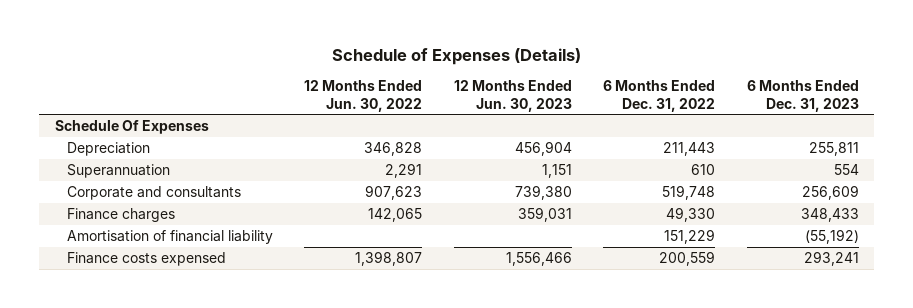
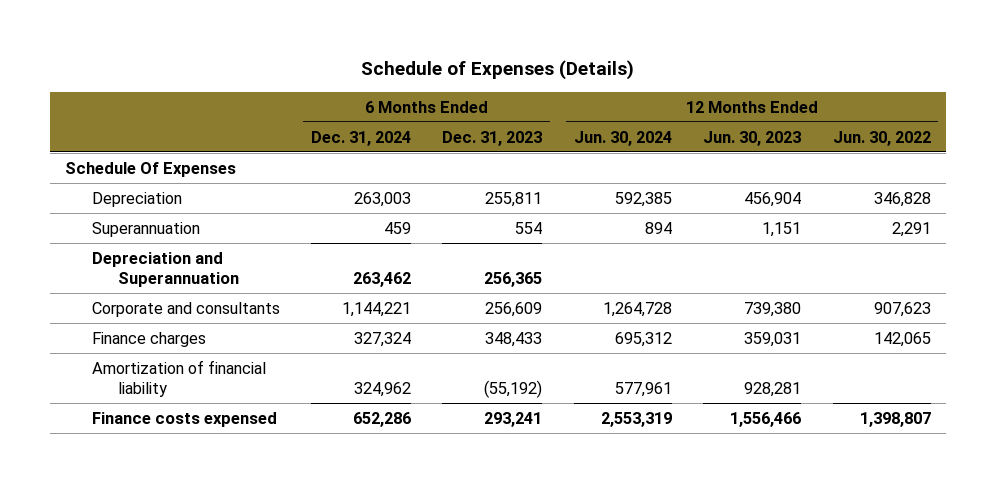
- | 12 Months Ended Jun. 30, 2022 | 12 Months Ended Jun. 30, 2023 | 6 Months Ended Dec. 31, 2022 | 6 Months Ended Dec. 31, 2023
+ | 6 Months Ended Dec. 31, 2024 | 6 Months Ended Dec. 31, 2023 | 12 Months Ended Jun. 30, 2024 | 12 Months Ended Jun. 30, 2023 | 12 Months Ended Jun. 30, 2022
+ Depreciation and Superannuation | 263,462 | 256,365 | | |
- Amortisation of financial liability | | | 151,229 | (55,192)
+ Amortization of financial liability | 324,962 | (55,192) | 577,961 | 928,281 |

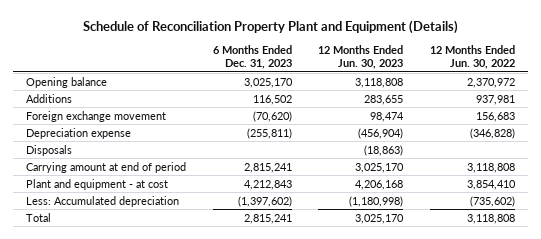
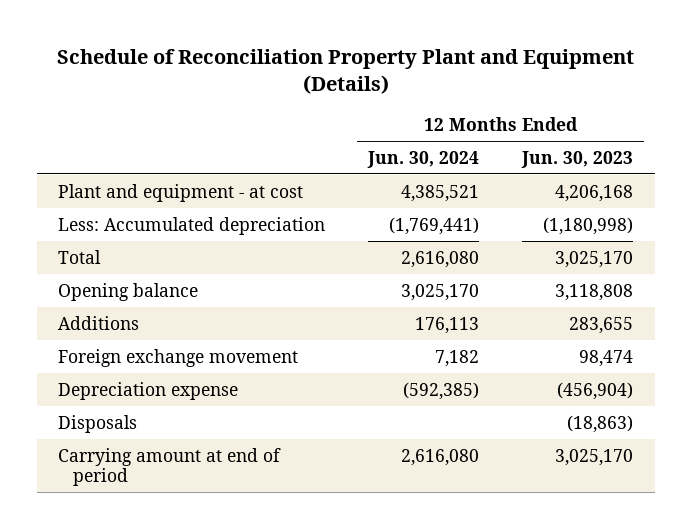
- | 6 Months Ended Dec. 31, 2023 | 12 Months Ended Jun. 30, 2023 | 12 Months Ended Jun. 30, 2022
+ | 12 Months Ended Jun. 30, 2024 | 12 Months Ended Jun. 30, 2023
moved up: Plant and equipment - at cost | 4,385,521 | 4,206,168
moved up: Less: Accumulated depreciation | (1,769,441) | (1,180,998)
moved up: Total | 2,616,080 | 3,025,170

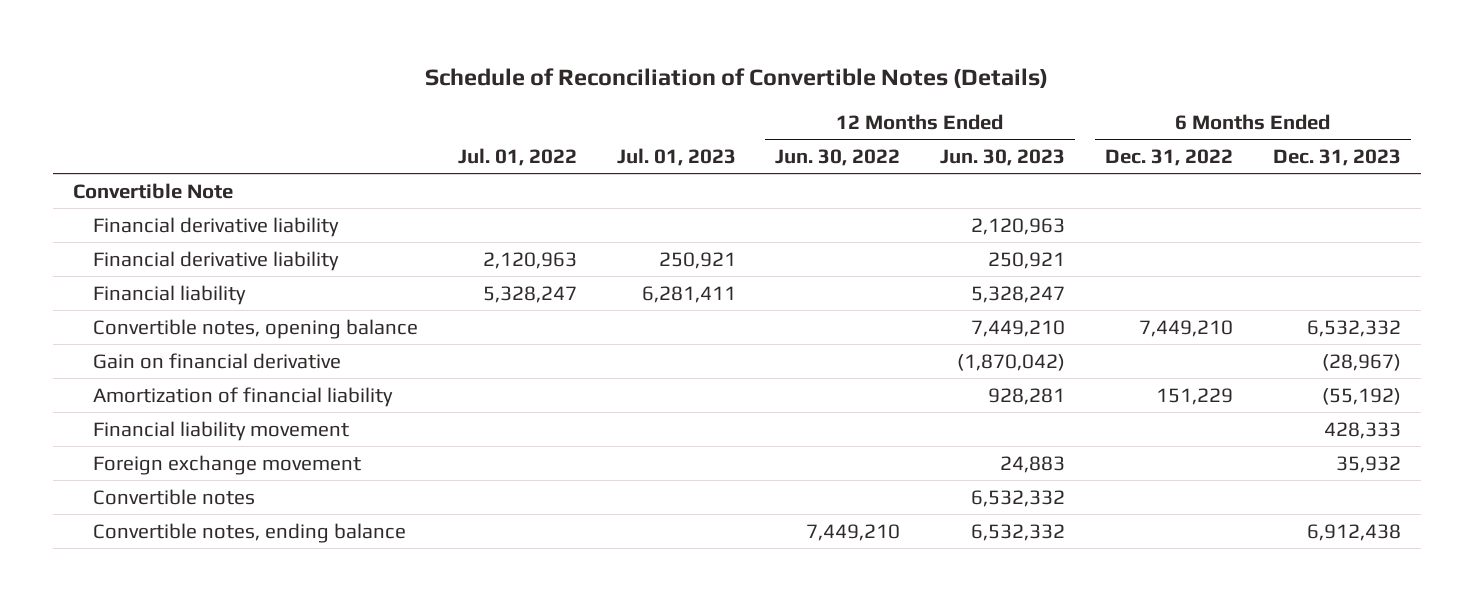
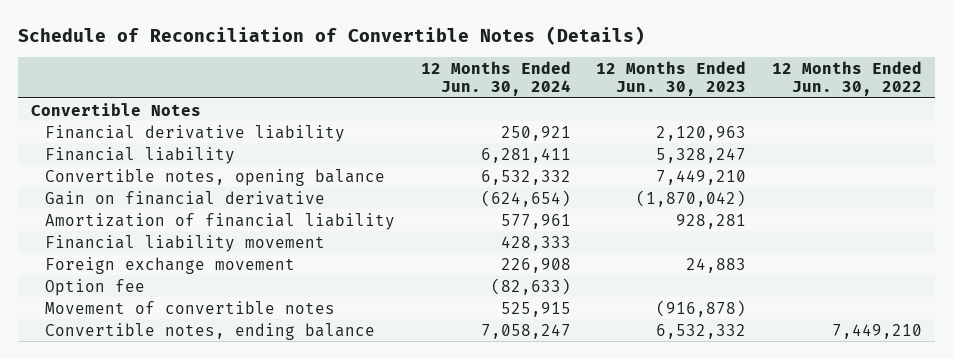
- | Jul. 01, 2022 | Jul. 01, 2023 | 12 Months Ended Jun. 30, 2022 | 12 Months Ended Jun. 30, 2023 | 6 Months Ended Dec. 31, 2022 | 6 Months Ended Dec. 31, 2023
+ | 12 Months Ended Jun. 30, 2024 | 12 Months Ended Jun. 30, 2023 | 12 Months Ended Jun. 30, 2022
- Convertible Note
+ Convertible Notes
- Financial derivative liability | 2,120,963 | 250,921 | | 250,921 | |
- Convertible notes | | | | 6,532,332 | |
+ Option fee | (82,633) | |
+ Movement of convertible notes | 525,915 | (916,878) |

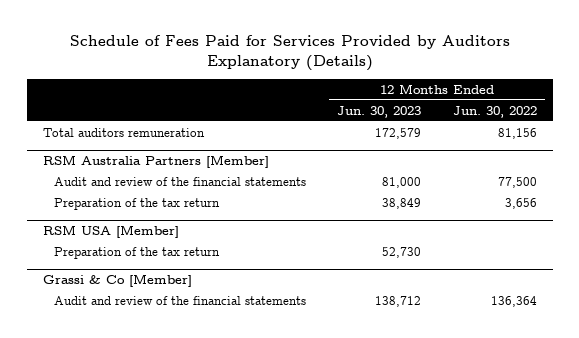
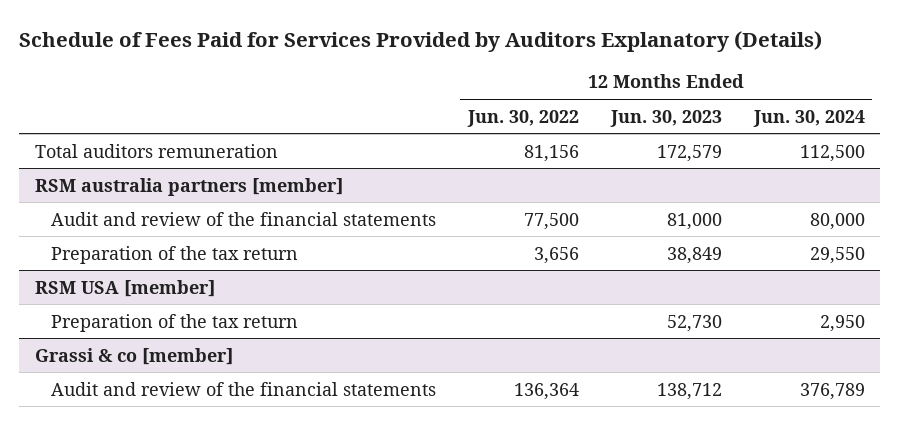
- | 12 Months Ended Jun. 30, 2023 | 12 Months Ended Jun. 30, 2022
+ | 12 Months Ended Jun. 30, 2022 | 12 Months Ended Jun. 30, 2023 | 12 Months Ended Jun. 30, 2024
- RSM Australia Partners [Member]
+ RSM australia partners [member]
- RSM USA [Member]
+ RSM USA [member]
- Grassi & Co [Member]
+ Grassi & co [member]

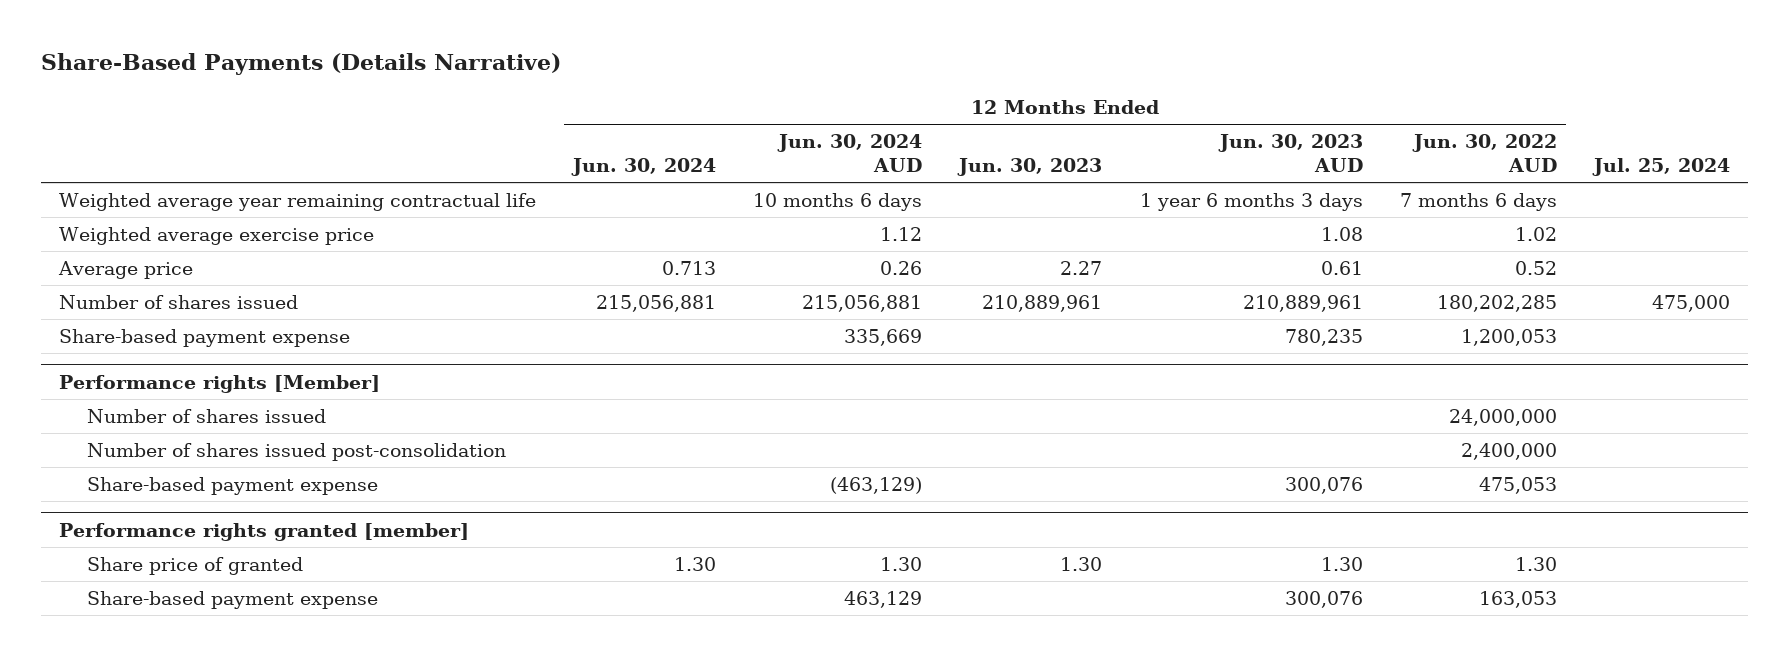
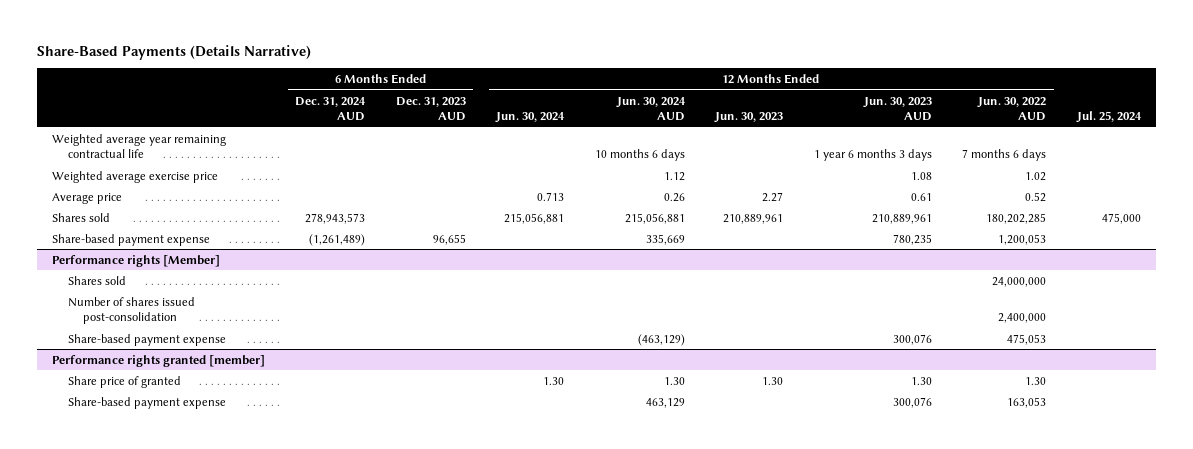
- | 12 Months Ended Jun. 30, 2024 | 12 Months Ended Jun. 30, 2024 AUD | 12 Months Ended Jun. 30, 2023 | 12 Months Ended Jun. 30, 2023 AUD | 12 Months Ended Jun. 30, 2022 AUD | Jul. 25, 2024
+ | 6 Months Ended Dec. 31, 2024 AUD | 6 Months Ended Dec. 31, 2023 AUD | 12 Months Ended Jun. 30, 2024 | 12 Months Ended Jun. 30, 2024 AUD | 12 Months Ended Jun. 30, 2023 | 12 Months Ended Jun. 30, 2023 AUD | 12 Months Ended Jun. 30, 2022 AUD | Jul. 25, 2024
- Number of shares issued | 215,056,881 | 215,056,881 | 210,889,961 | 210,889,961 | 180,202,285 | 475,000
+ Shares sold | 278,943,573 | | 215,056,881 | 215,056,881 | 210,889,961 | 210,889,961 | 180,202,285 | 475,000
@ Performance rights [Member]
- Number of shares issued | | | | | 24,000,000 |
+ Shares sold | | | | | | | 24,000,000 |

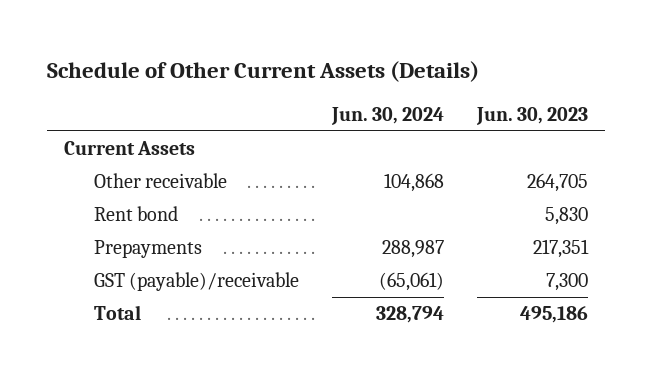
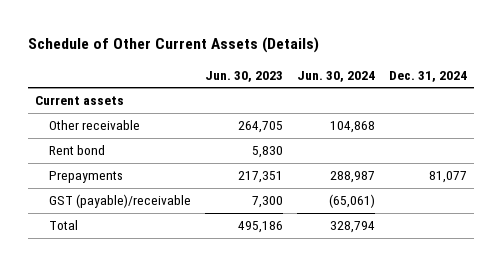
- | Jun. 30, 2024 | Jun. 30, 2023
+ | Jun. 30, 2023 | Jun. 30, 2024 | Dec. 31, 2024
- Current Assets
+ Current assets

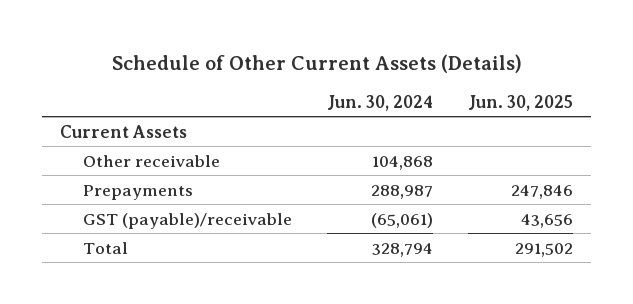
- | Jun. 30, 2023 | Jun. 30, 2024 | Dec. 31, 2024
+ | Jun. 30, 2024 | Jun. 30, 2025
- Current assets
+ Current Assets
- Rent bond | 5,830 | |

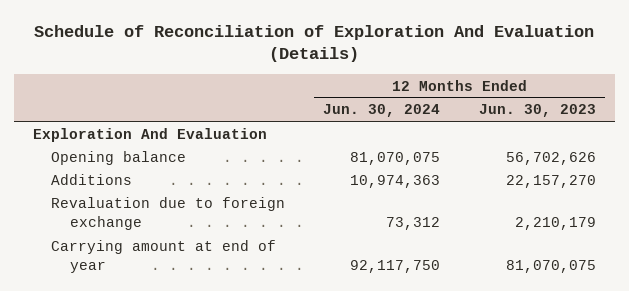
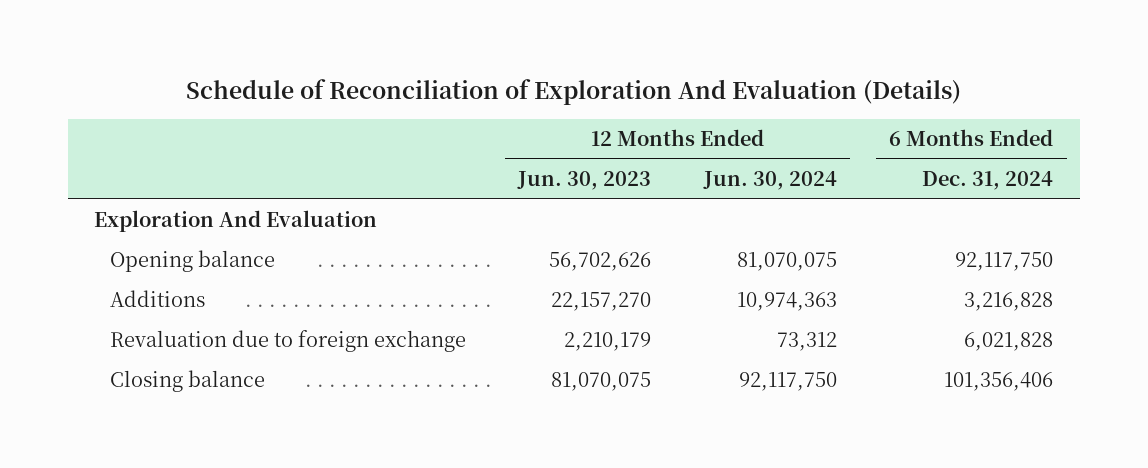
- | 12 Months Ended Jun. 30, 2024 | 12 Months Ended Jun. 30, 2023
+ | 12 Months Ended Jun. 30, 2023 | 12 Months Ended Jun. 30, 2024 | 6 Months Ended Dec. 31, 2024
- Carrying amount at end of year | 92,117,750 | 81,070,075
+ Closing balance | 81,070,075 | 92,117,750 | 101,356,406

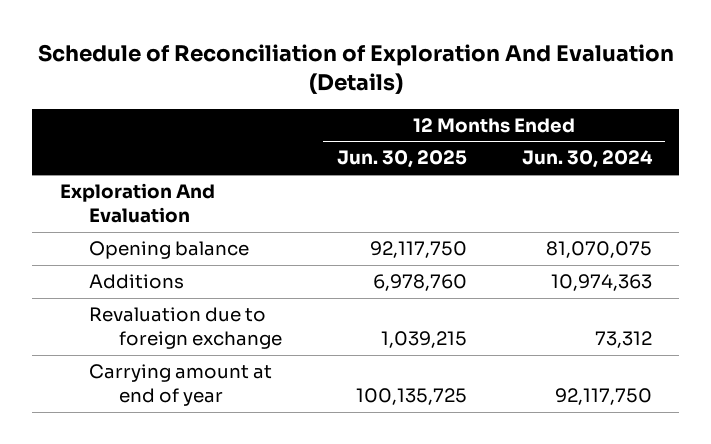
- | 12 Months Ended Jun. 30, 2023 | 12 Months Ended Jun. 30, 2024 | 6 Months Ended Dec. 31, 2024
+ | 12 Months Ended Jun. 30, 2025 | 12 Months Ended Jun. 30, 2024
- Closing balance | 81,070,075 | 92,117,750 | 101,356,406
+ Carrying amount at end of year | 100,135,725 | 92,117,750

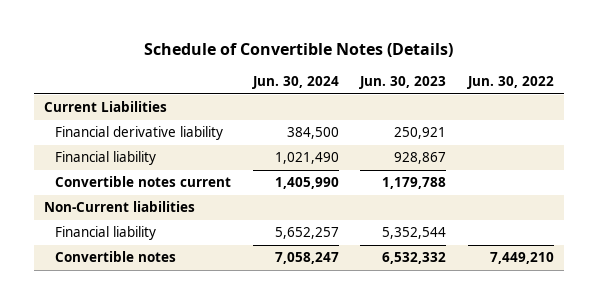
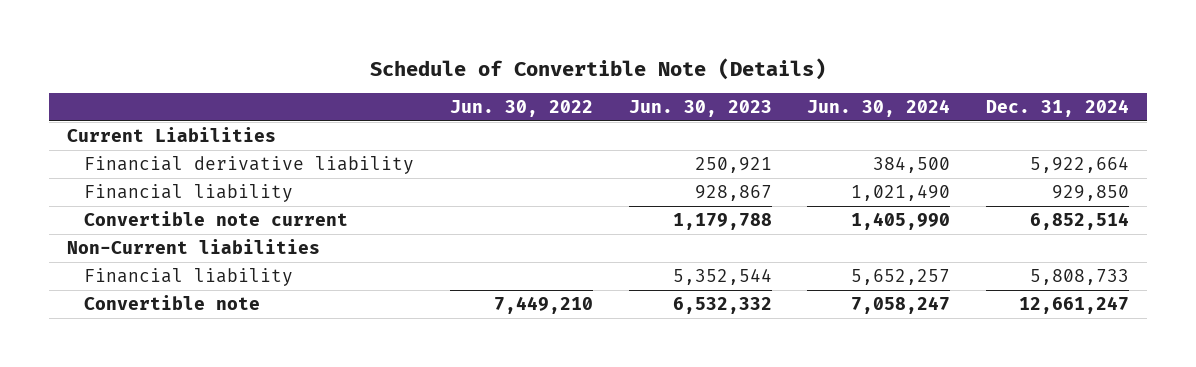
- Schedule of Convertible Notes (Details)
+ Schedule of Convertible Note (Details)
- | Jun. 30, 2024 | Jun. 30, 2023 | Jun. 30, 2022
+ | Jun. 30, 2022 | Jun. 30, 2023 | Jun. 30, 2024 | Dec. 31, 2024
- Convertible notes current | 1,405,990 | 1,179,788 |
+ Convertible note current | | 1,179,788 | 1,405,990 | 6,852,514
- Convertible notes | 7,058,247 | 6,532,332 | 7,449,210
+ Convertible note | 7,449,210 | 6,532,332 | 7,058,247 | 12,661,247

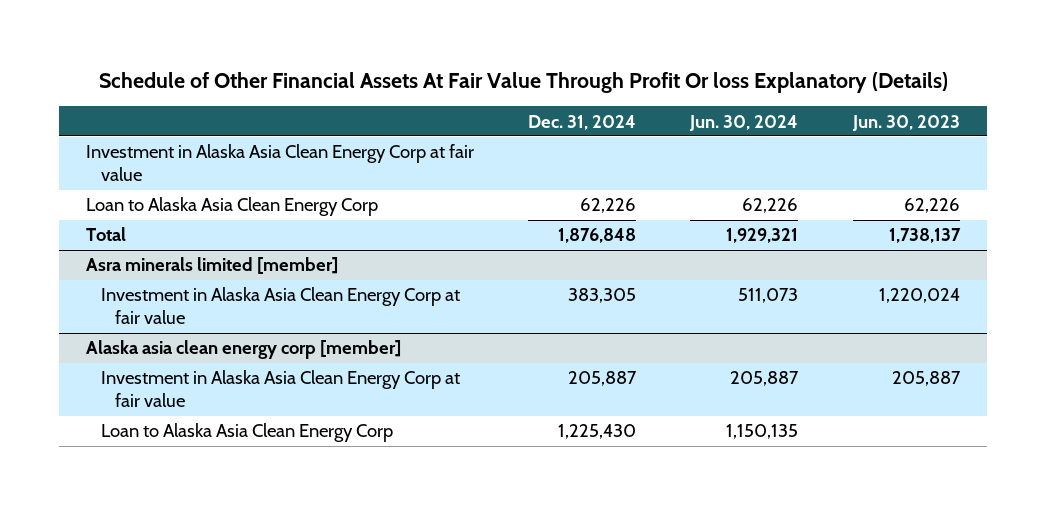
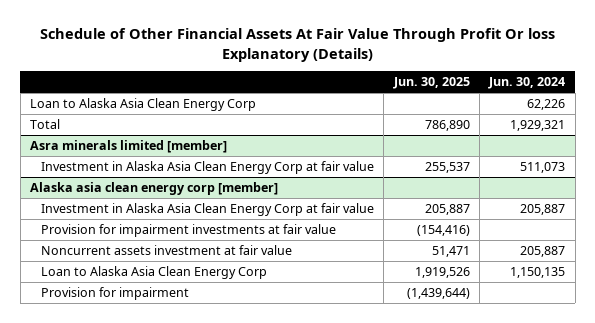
- | Dec. 31, 2024 | Jun. 30, 2024 | Jun. 30, 2023
+ | Jun. 30, 2025 | Jun. 30, 2024
- Investment in Alaska Asia Clean Energy Corp at fair value
@ Alaska asia clean energy corp [member]
+ Provision for impairment investments at fair value | (154,416) |
+ Noncurrent assets investment at fair value | 51,471 | 205,887
+ Provision for impairment | (1,439,644) |

